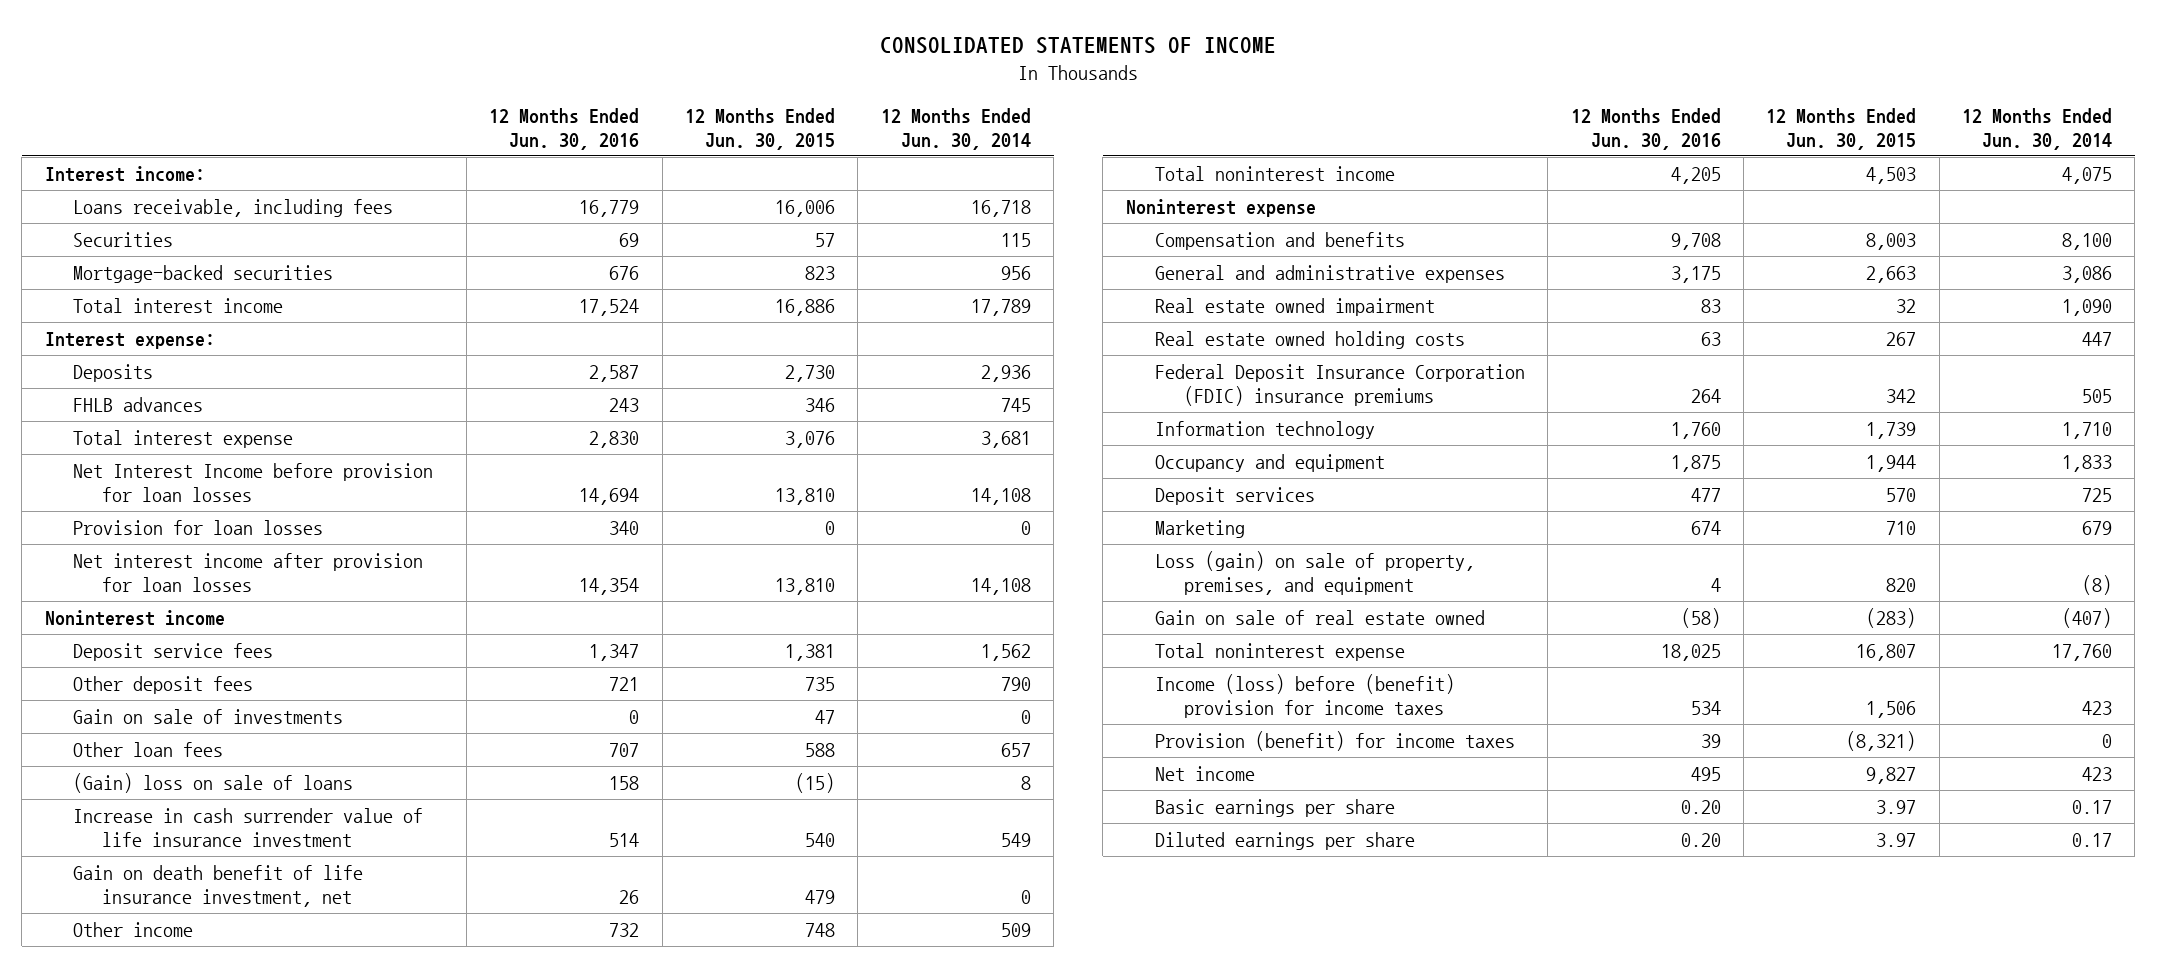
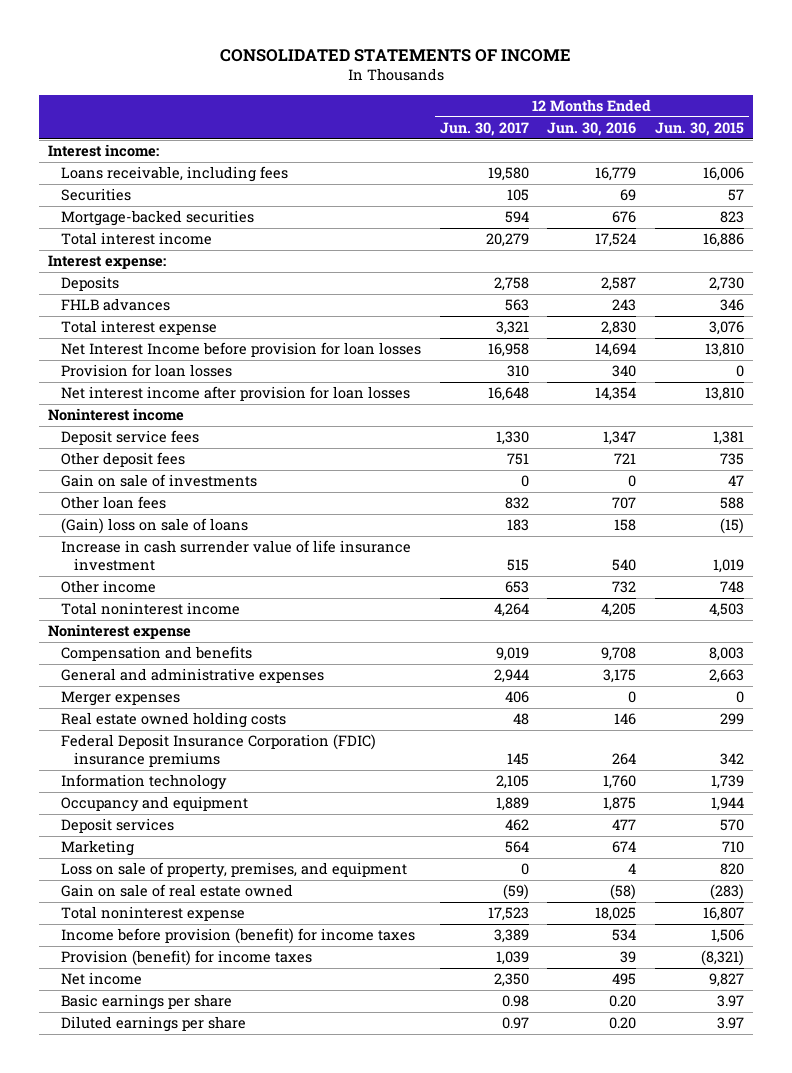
- | 12 Months Ended Jun. 30, 2016 | 12 Months Ended Jun. 30, 2015 | 12 Months Ended Jun. 30, 2014
+ | 12 Months Ended Jun. 30, 2017 | 12 Months Ended Jun. 30, 2016 | 12 Months Ended Jun. 30, 2015
- Increase in cash surrender value of life insurance investment | 514 | 540 | 549
- Gain on death benefit of life insurance investment, net | 26 | 479 | 0
+ Increase in cash surrender value of life insurance investment | 515 | 540 | 1,019
- Real estate owned impairment | 83 | 32 | 1,090
- Real estate owned holding costs | 63 | 267 | 447
+ Merger expenses | 406 | 0 | 0
+ Real estate owned holding costs | 48 | 146 | 299
- Loss (gain) on sale of property, premises, and equipment | 4 | 820 | (8)
+ Loss on sale of property, premises, and equipment | 0 | 4 | 820
- Income (loss) before (benefit) provision for income taxes | 534 | 1,506 | 423
+ Income before provision (benefit) for income taxes | 3,389 | 534 | 1,506

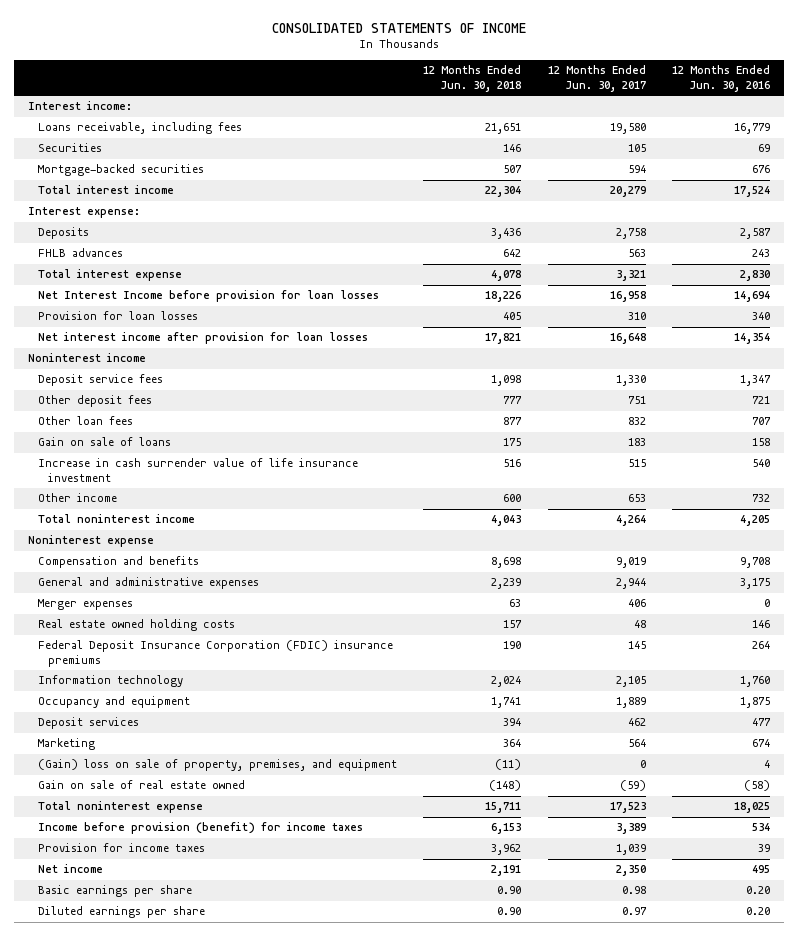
- | 12 Months Ended Jun. 30, 2017 | 12 Months Ended Jun. 30, 2016 | 12 Months Ended Jun. 30, 2015
+ | 12 Months Ended Jun. 30, 2018 | 12 Months Ended Jun. 30, 2017 | 12 Months Ended Jun. 30, 2016
- Gain on sale of investments | 0 | 0 | 47
- (Gain) loss on sale of loans | 183 | 158 | (15)
+ Gain on sale of loans | 175 | 183 | 158
- Loss on sale of property, premises, and equipment | 0 | 4 | 820
+ (Gain) loss on sale of property, premises, and equipment | (11) | 0 | 4
- Provision (benefit) for income taxes | 1,039 | 39 | (8,321)
+ Provision for income taxes | 3,962 | 1,039 | 39

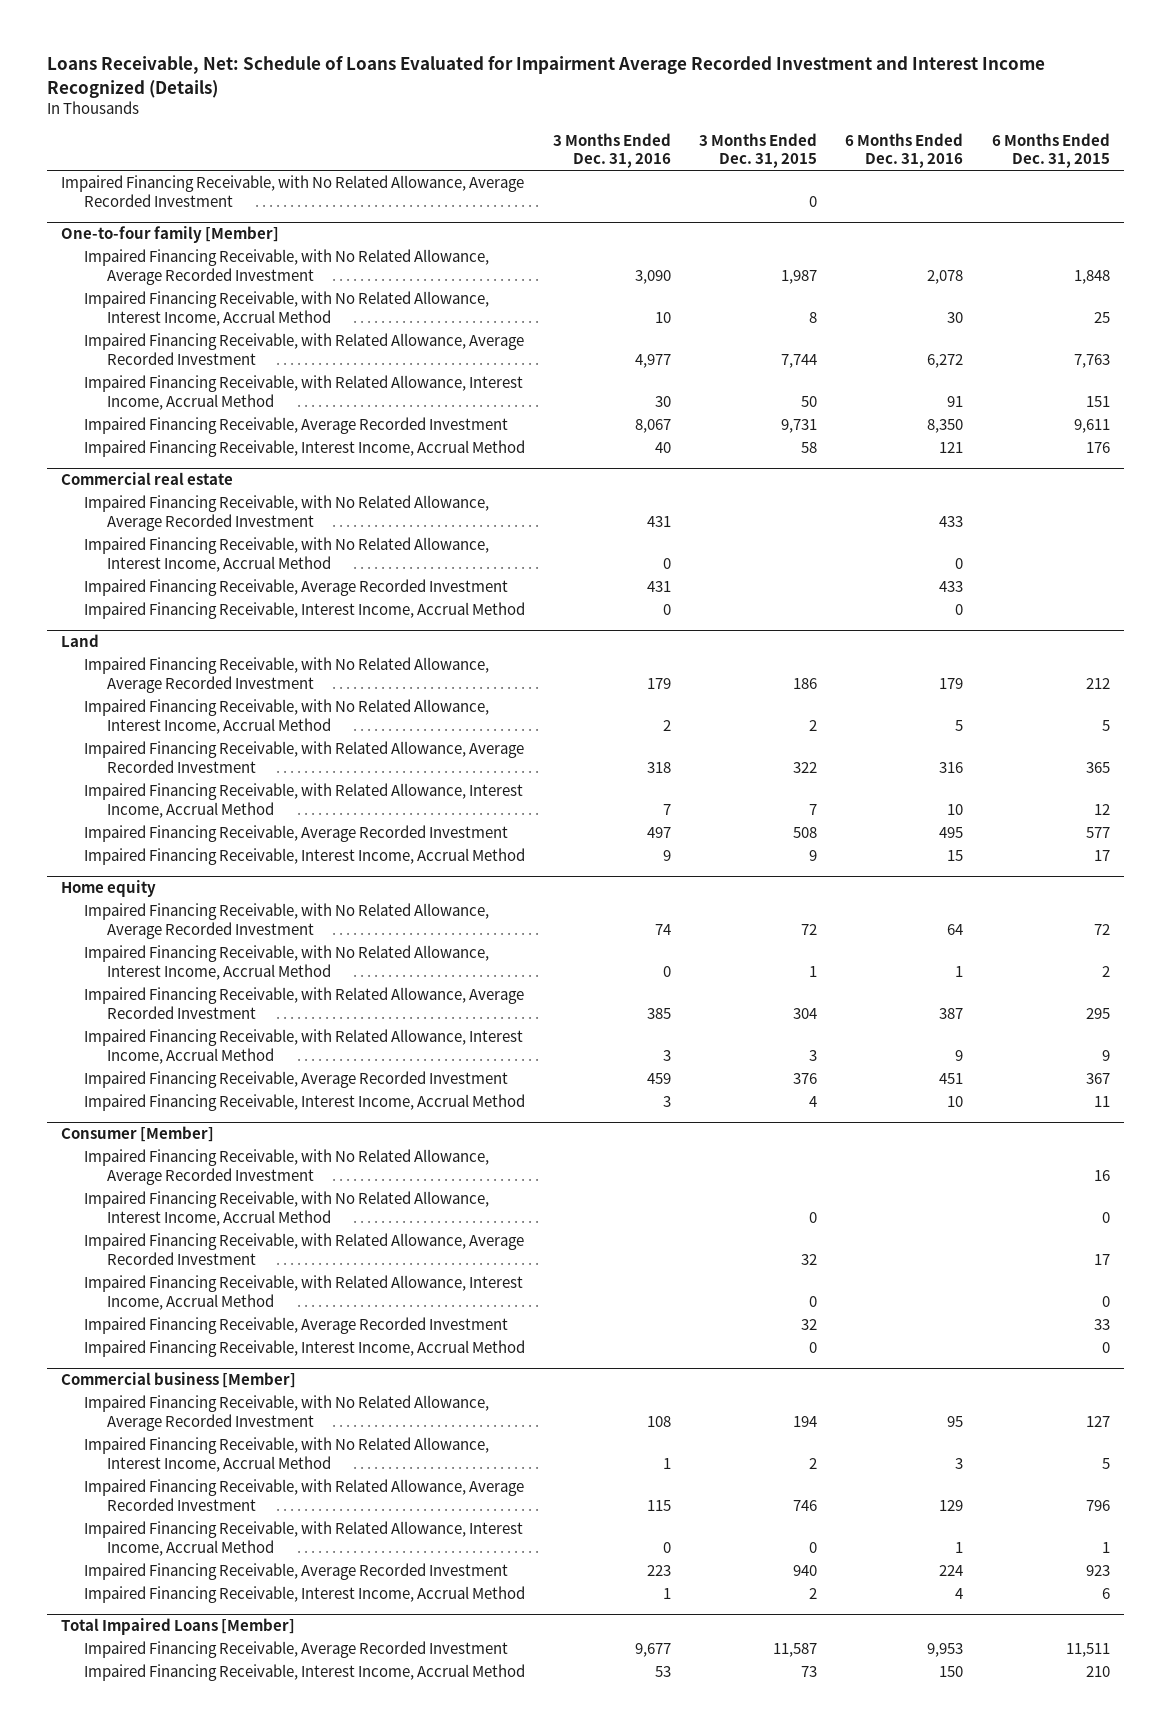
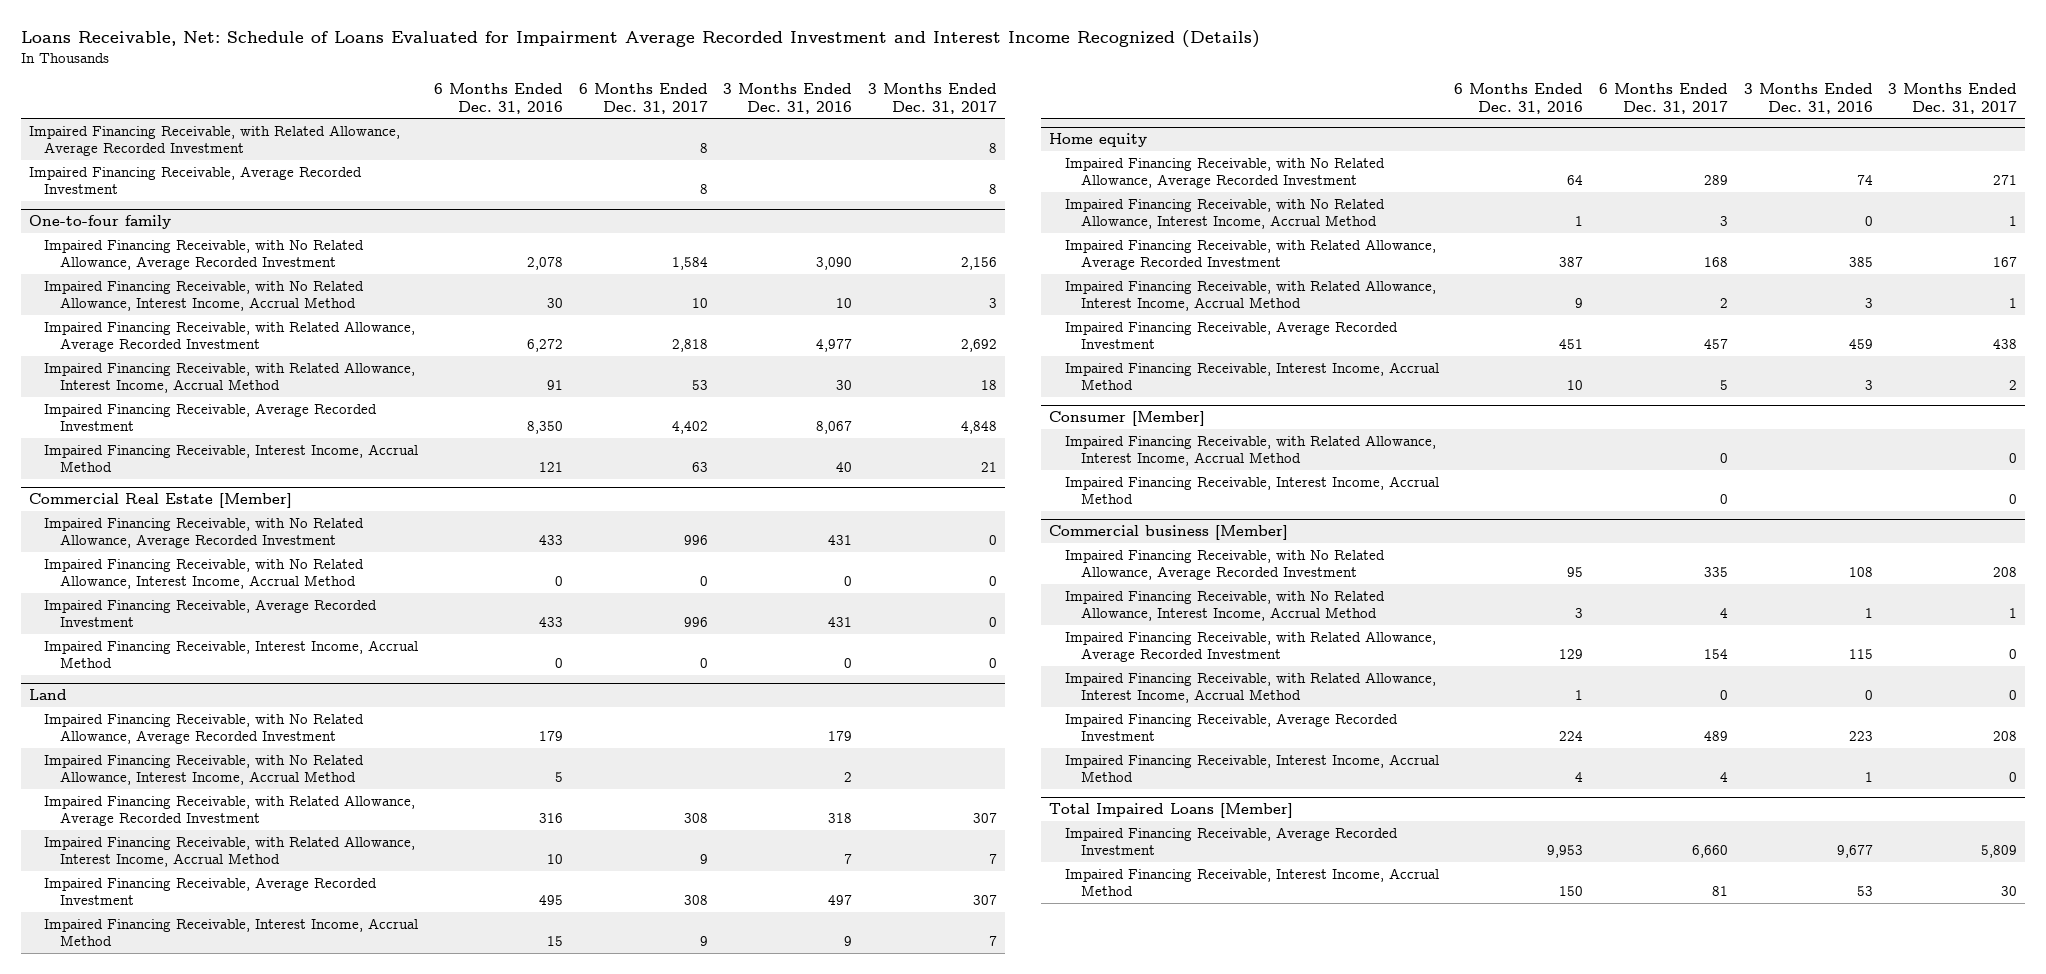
- | 3 Months Ended Dec. 31, 2016 | 3 Months Ended Dec. 31, 2015 | 6 Months Ended Dec. 31, 2016 | 6 Months Ended Dec. 31, 2015
+ | 6 Months Ended Dec. 31, 2016 | 6 Months Ended Dec. 31, 2017 | 3 Months Ended Dec. 31, 2016 | 3 Months Ended Dec. 31, 2017
- Impaired Financing Receivable, with No Related Allowance, Average Recorded Investment | | 0 | |
- One-to-four family [Member]
+ Impaired Financing Receivable, with Related Allowance, Average Recorded Investment | | 8 | | 8
+ Impaired Financing Receivable, Average Recorded Investment | | 8 | | 8
+ One-to-four family
- Commercial real estate
+ Commercial Real Estate [Member]
@ Consumer [Member]
- Impaired Financing Receivable, with No Related Allowance, Average Recorded Investment | | | | 16
- Impaired Financing Receivable, with No Related Allowance, Interest Income, Accrual Method | | 0 | | 0
- Impaired Financing Receivable, with Related Allowance, Average Recorded Investment | | 32 | | 17
- Impaired Financing Receivable, Average Recorded Investment | | 32 | | 33

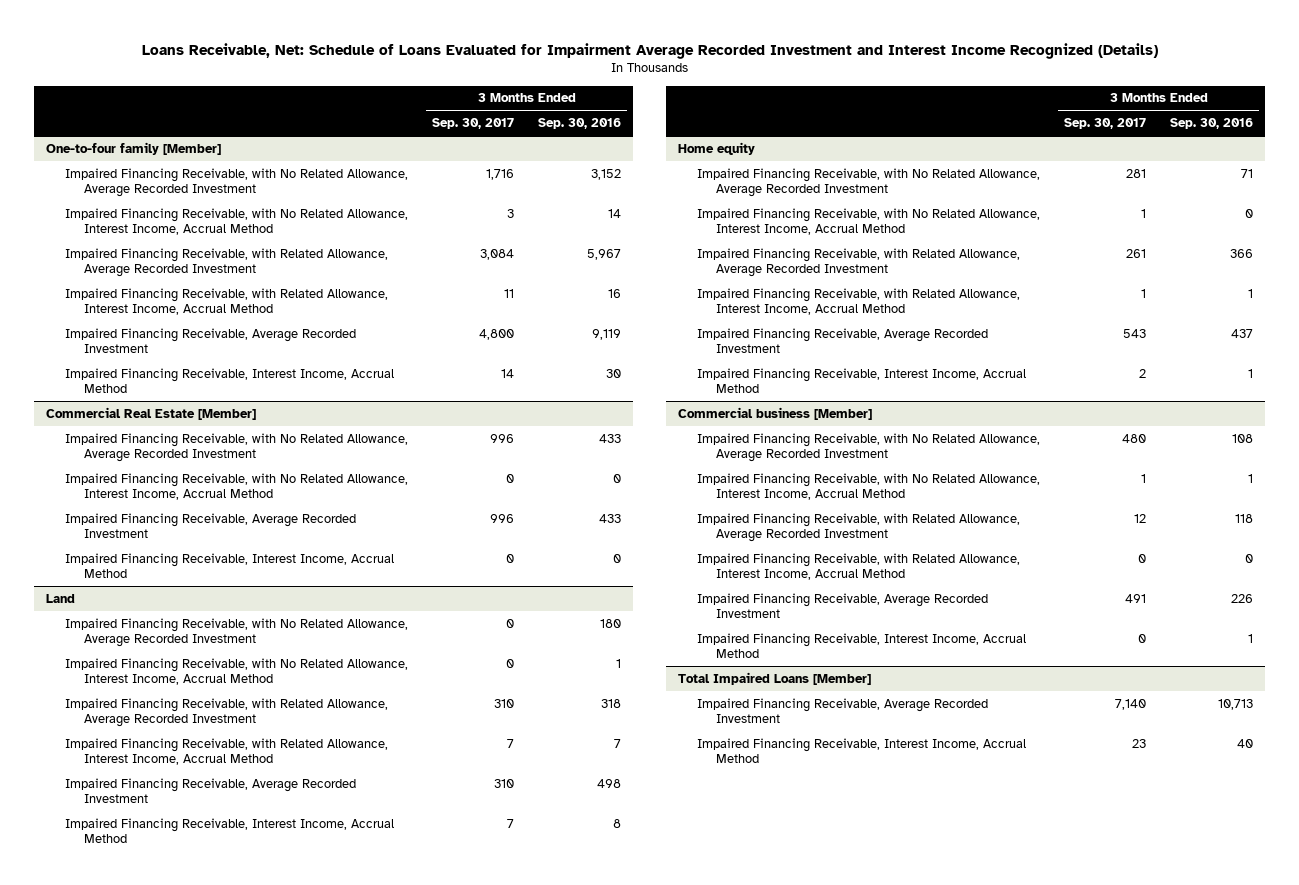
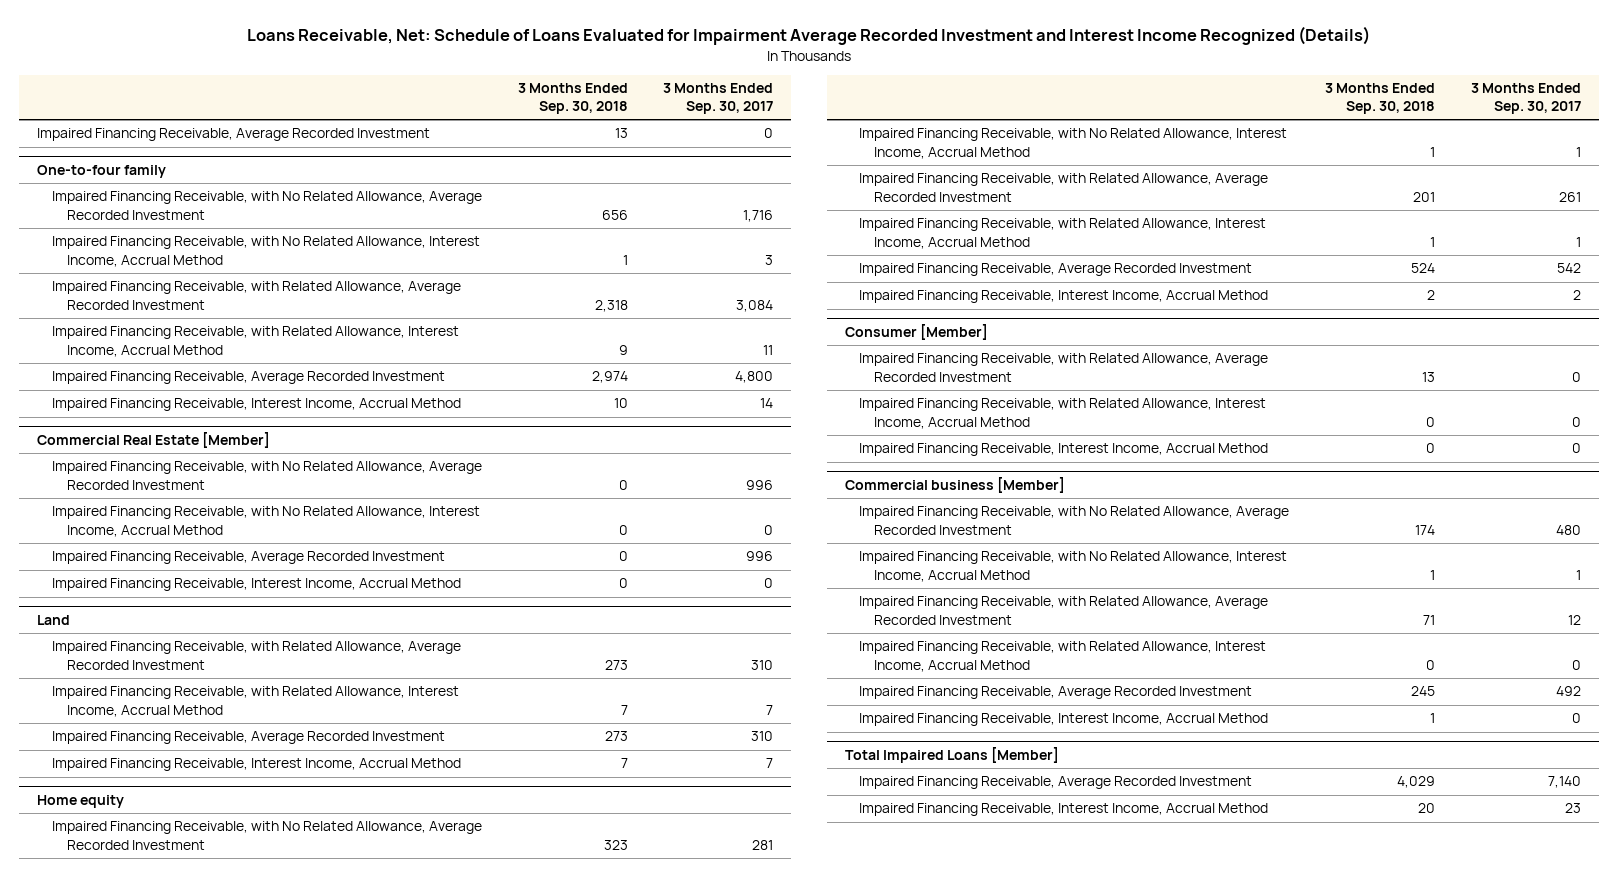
- | 3 Months Ended Sep. 30, 2017 | 3 Months Ended Sep. 30, 2016
+ | 3 Months Ended Sep. 30, 2018 | 3 Months Ended Sep. 30, 2017
- One-to-four family [Member]
+ Impaired Financing Receivable, Average Recorded Investment | 13 | 0
+ One-to-four family
@ Land
- Impaired Financing Receivable, with No Related Allowance, Average Recorded Investment | 0 | 180
- Impaired Financing Receivable, with No Related Allowance, Interest Income, Accrual Method | 0 | 1
@ Home equity
- Impaired Financing Receivable, Average Recorded Investment | 543 | 437
+ Impaired Financing Receivable, Average Recorded Investment | 524 | 542
+ Consumer [Member]
+ Impaired Financing Receivable, with Related Allowance, Average Recorded Investment | 13 | 0
+ Impaired Financing Receivable, with Related Allowance, Interest Income, Accrual Method | 0 | 0
+ Impaired Financing Receivable, Interest Income, Accrual Method | 0 | 0
@ Commercial business [Member]
- Impaired Financing Receivable, Average Recorded Investment | 491 | 226
+ Impaired Financing Receivable, Average Recorded Investment | 245 | 492

